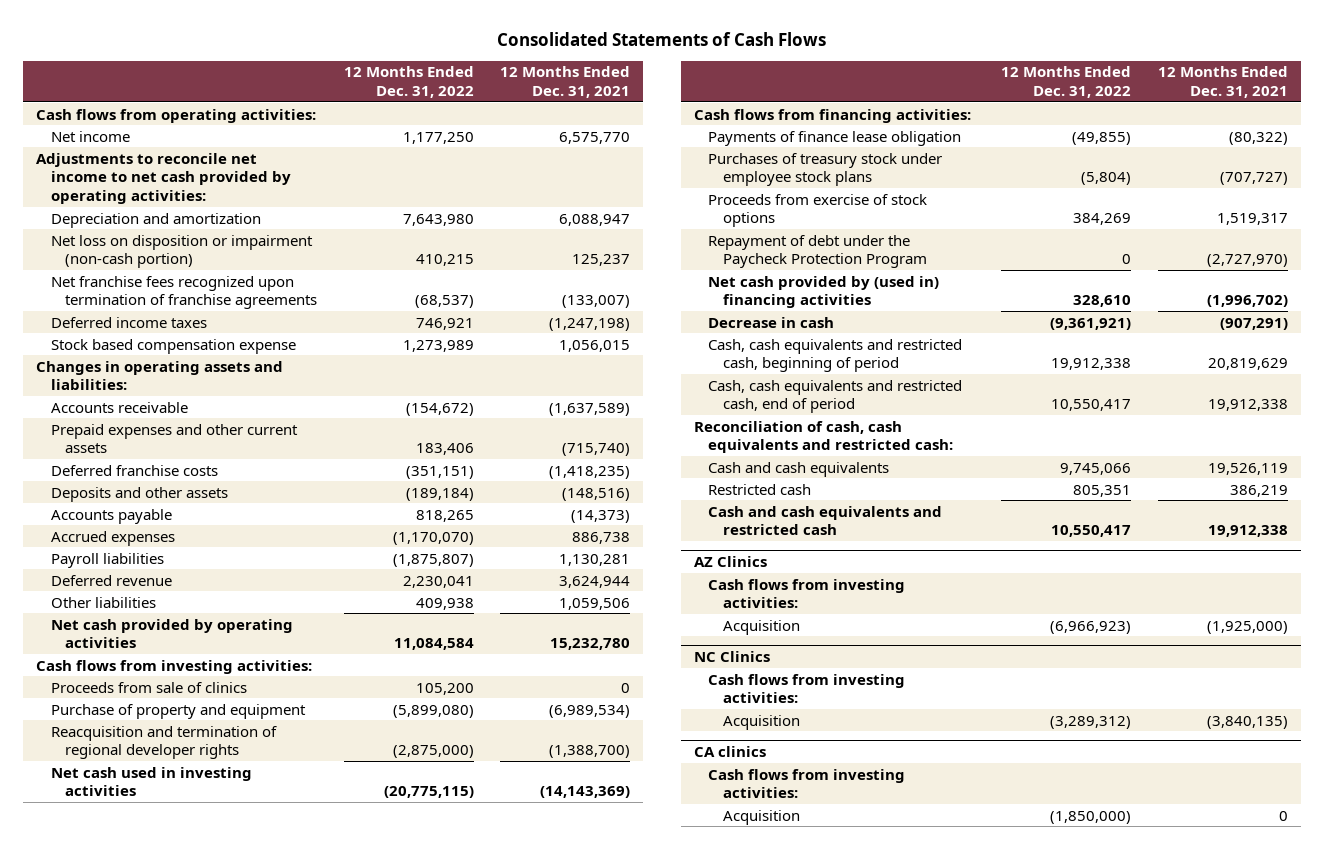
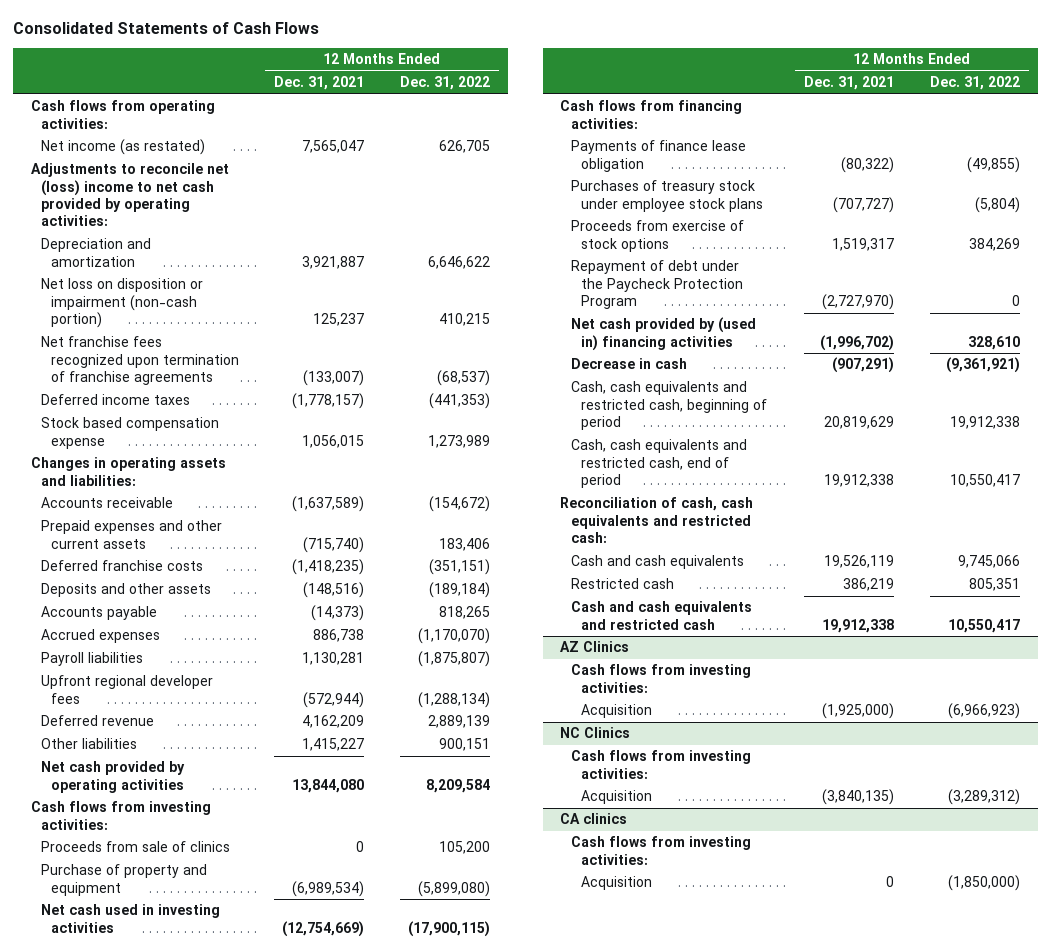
- | 12 Months Ended Dec. 31, 2022 | 12 Months Ended Dec. 31, 2021
+ | 12 Months Ended Dec. 31, 2021 | 12 Months Ended Dec. 31, 2022
- Net income | 1,177,250 | 6,575,770
- Adjustments to reconcile net income to net cash provided by operating activities:
- Depreciation and amortization | 7,643,980 | 6,088,947
+ Net income (as restated) | 7,565,047 | 626,705
+ Adjustments to reconcile net (loss) income to net cash provided by operating activities:
+ Depreciation and amortization | 3,921,887 | 6,646,622
- Deferred income taxes | 746,921 | (1,247,198)
+ Deferred income taxes | (1,778,157) | (441,353)
- Deferred revenue | 2,230,041 | 3,624,944
- Other liabilities | 409,938 | 1,059,506
- Net cash provided by operating activities | 11,084,584 | 15,232,780
+ Upfront regional developer fees | (572,944) | (1,288,134)
+ Deferred revenue | 4,162,209 | 2,889,139
+ Other liabilities | 1,415,227 | 900,151
+ Net cash provided by operating activities | 13,844,080 | 8,209,584
- Reacquisition and termination of regional developer rights | (2,875,000) | (1,388,700)
- Net cash used in investing activities | (20,775,115) | (14,143,369)
+ Net cash used in investing activities | (12,754,669) | (17,900,115)

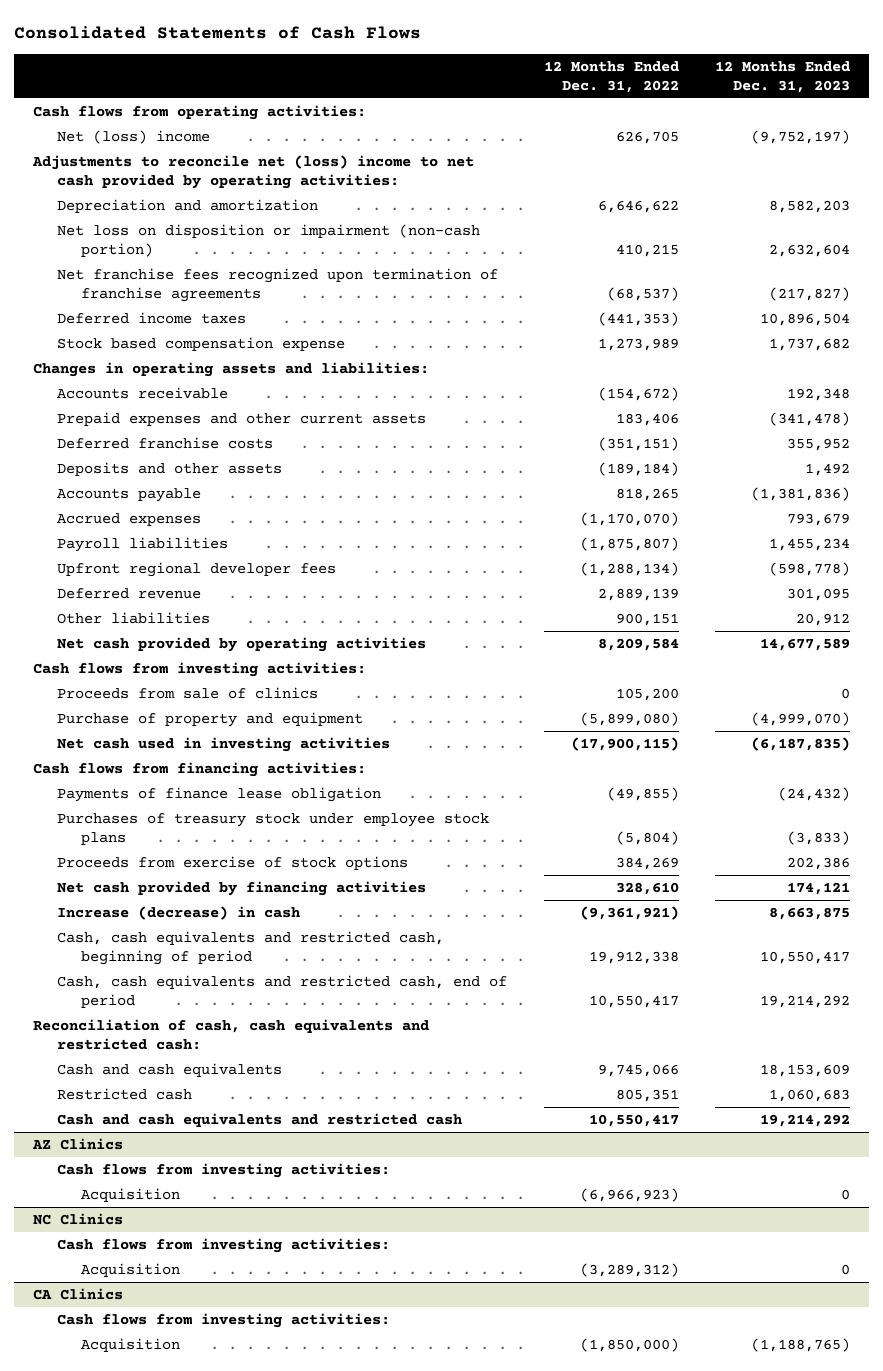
- | 12 Months Ended Dec. 31, 2021 | 12 Months Ended Dec. 31, 2022
+ | 12 Months Ended Dec. 31, 2022 | 12 Months Ended Dec. 31, 2023
- Net income (as restated) | 7,565,047 | 626,705
+ Net (loss) income | 626,705 | (9,752,197)
- Repayment of debt under the Paycheck Protection Program | (2,727,970) | 0
- Net cash provided by (used in) financing activities | (1,996,702) | 328,610
- Decrease in cash | (907,291) | (9,361,921)
+ Net cash provided by financing activities | 328,610 | 174,121
+ Increase (decrease) in cash | (9,361,921) | 8,663,875
- CA clinics
+ CA Clinics

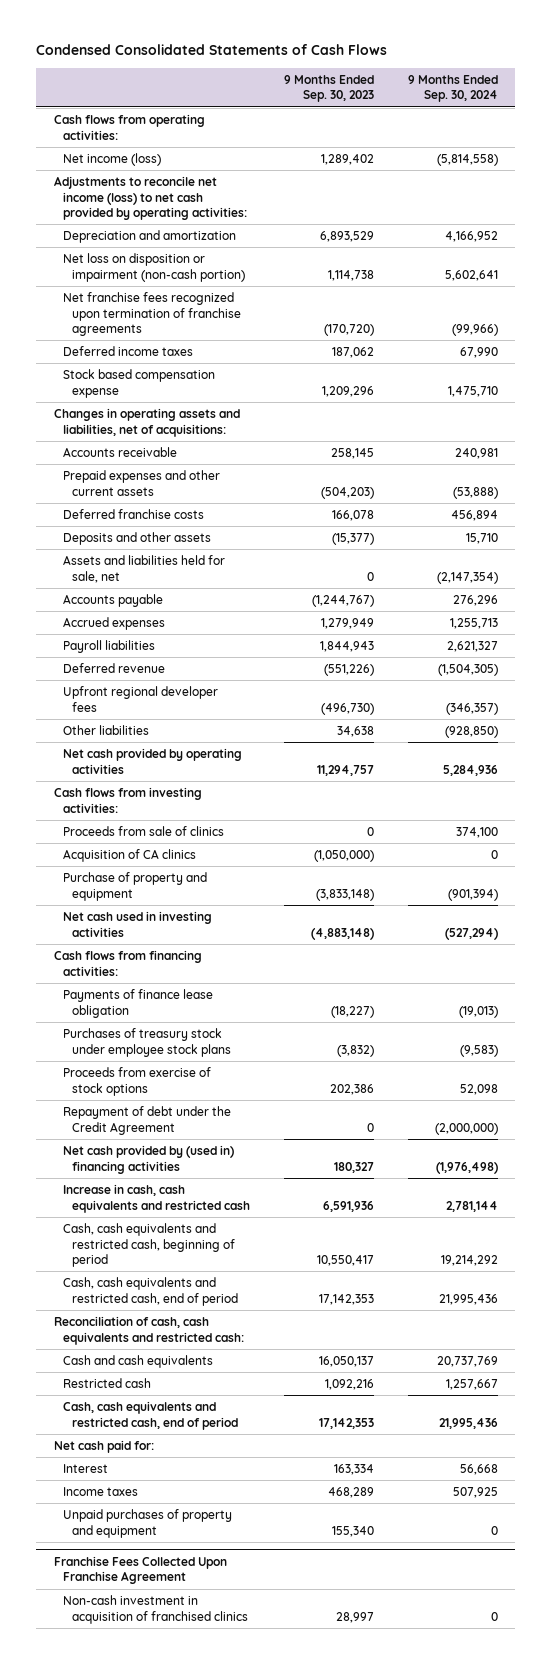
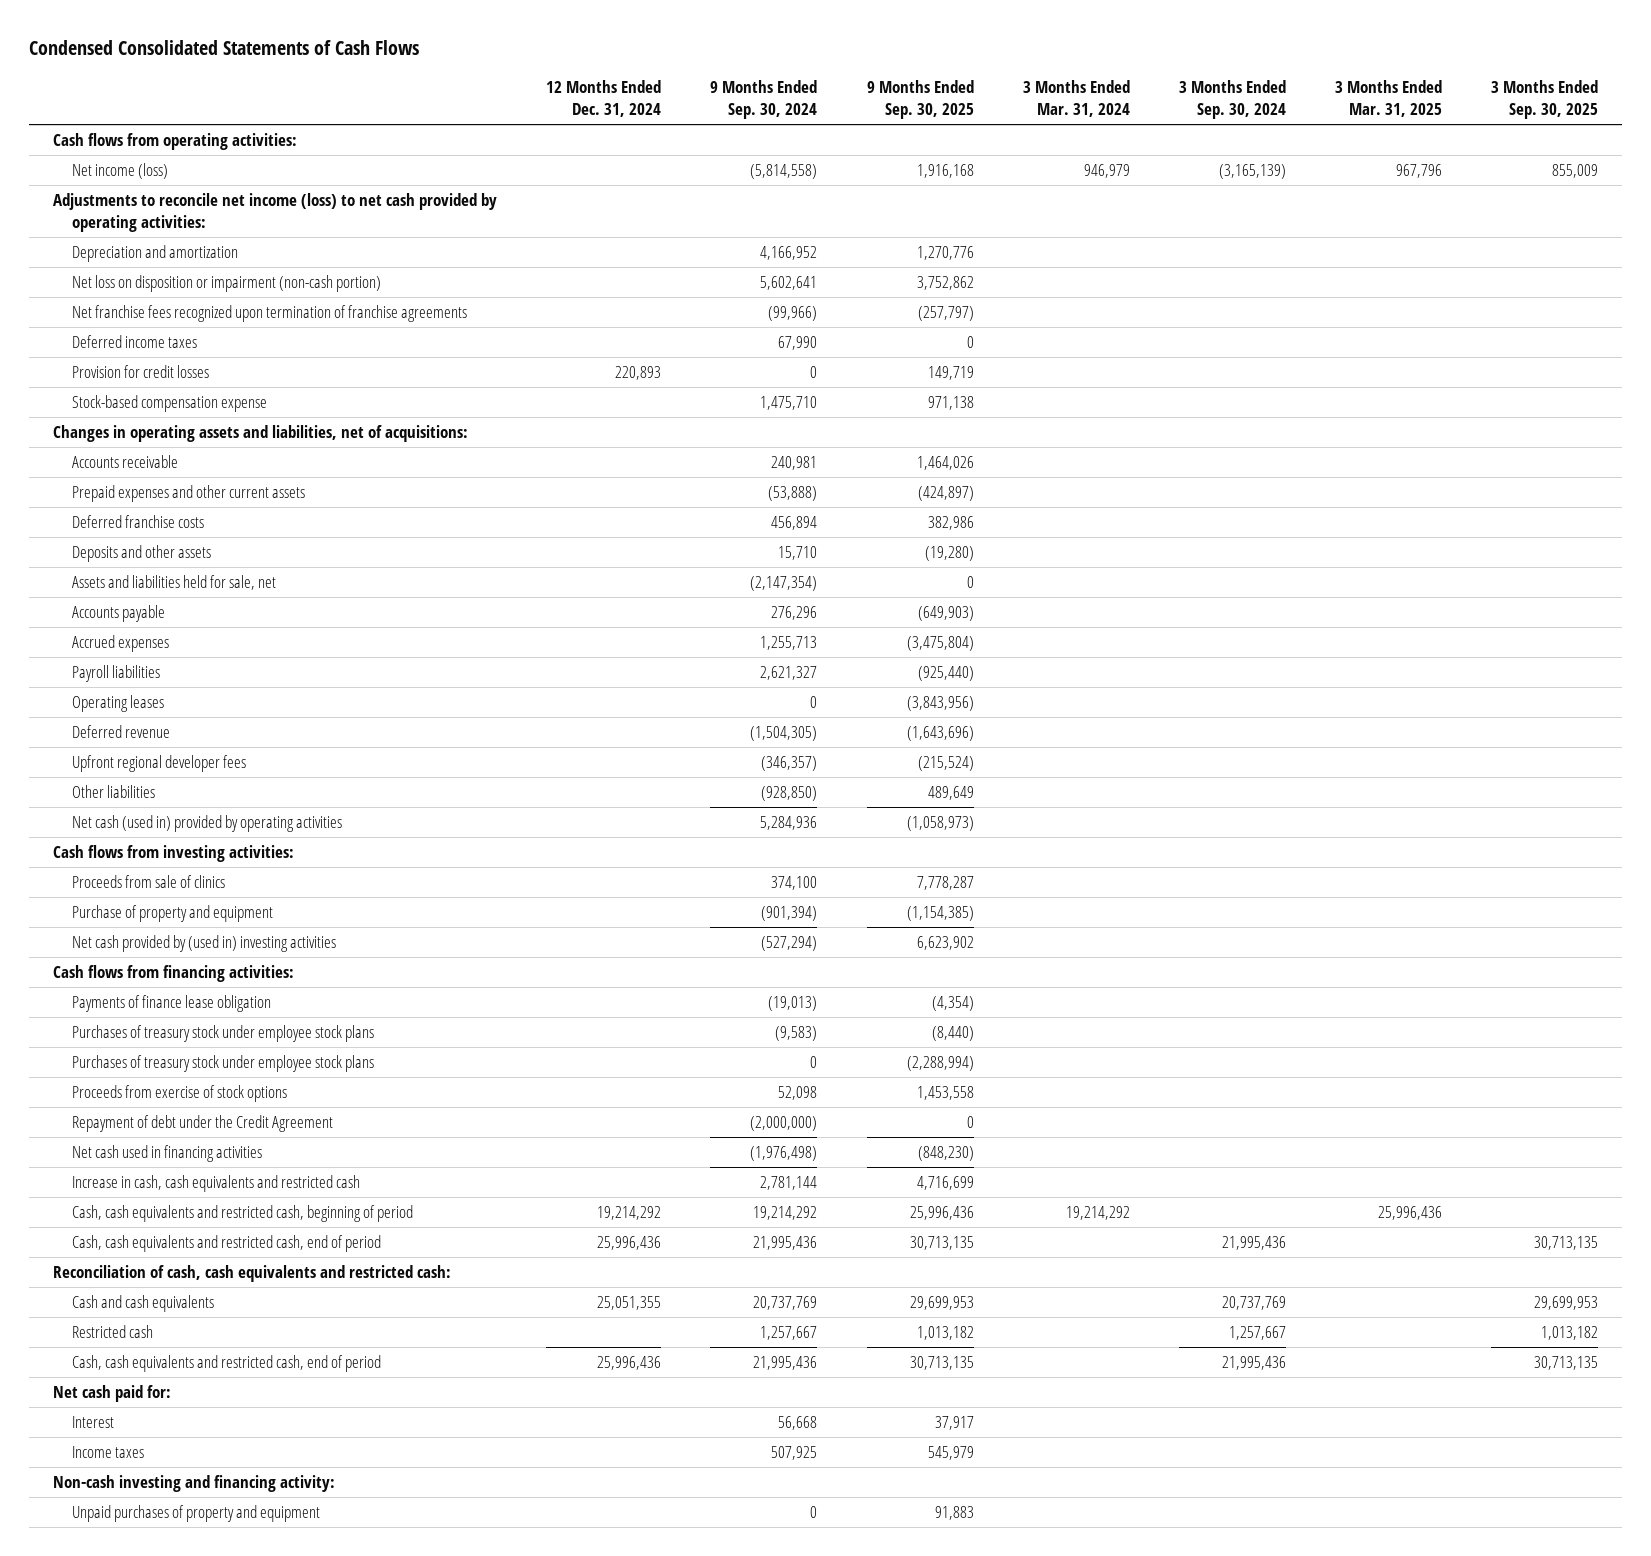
- | 9 Months Ended Sep. 30, 2023 | 9 Months Ended Sep. 30, 2024
+ | 12 Months Ended Dec. 31, 2024 | 9 Months Ended Sep. 30, 2024 | 9 Months Ended Sep. 30, 2025 | 3 Months Ended Mar. 31, 2024 | 3 Months Ended Sep. 30, 2024 | 3 Months Ended Mar. 31, 2025 | 3 Months Ended Sep. 30, 2025
- Stock based compensation expense | 1,209,296 | 1,475,710
+ Provision for credit losses | 220,893 | 0 | 149,719 | | | |
+ Stock-based compensation expense | | 1,475,710 | 971,138 | | | |
+ Operating leases | | 0 | (3,843,956) | | | |
- Net cash provided by operating activities | 11,294,757 | 5,284,936
+ Net cash (used in) provided by operating activities | | 5,284,936 | (1,058,973) | | | |
- Acquisition of CA clinics | (1,050,000) | 0
- Net cash used in investing activities | (4,883,148) | (527,294)
+ Net cash provided by (used in) investing activities | | (527,294) | 6,623,902 | | | |
+ Purchases of treasury stock under employee stock plans | | 0 | (2,288,994) | | | |
- Net cash provided by (used in) financing activities | 180,327 | (1,976,498)
+ Net cash used in financing activities | | (1,976,498) | (848,230) | | | |
+ Non-cash investing and financing activity:
- Franchise Fees Collected Upon Franchise Agreement
- Non-cash investment in acquisition of franchised clinics | 28,997 | 0

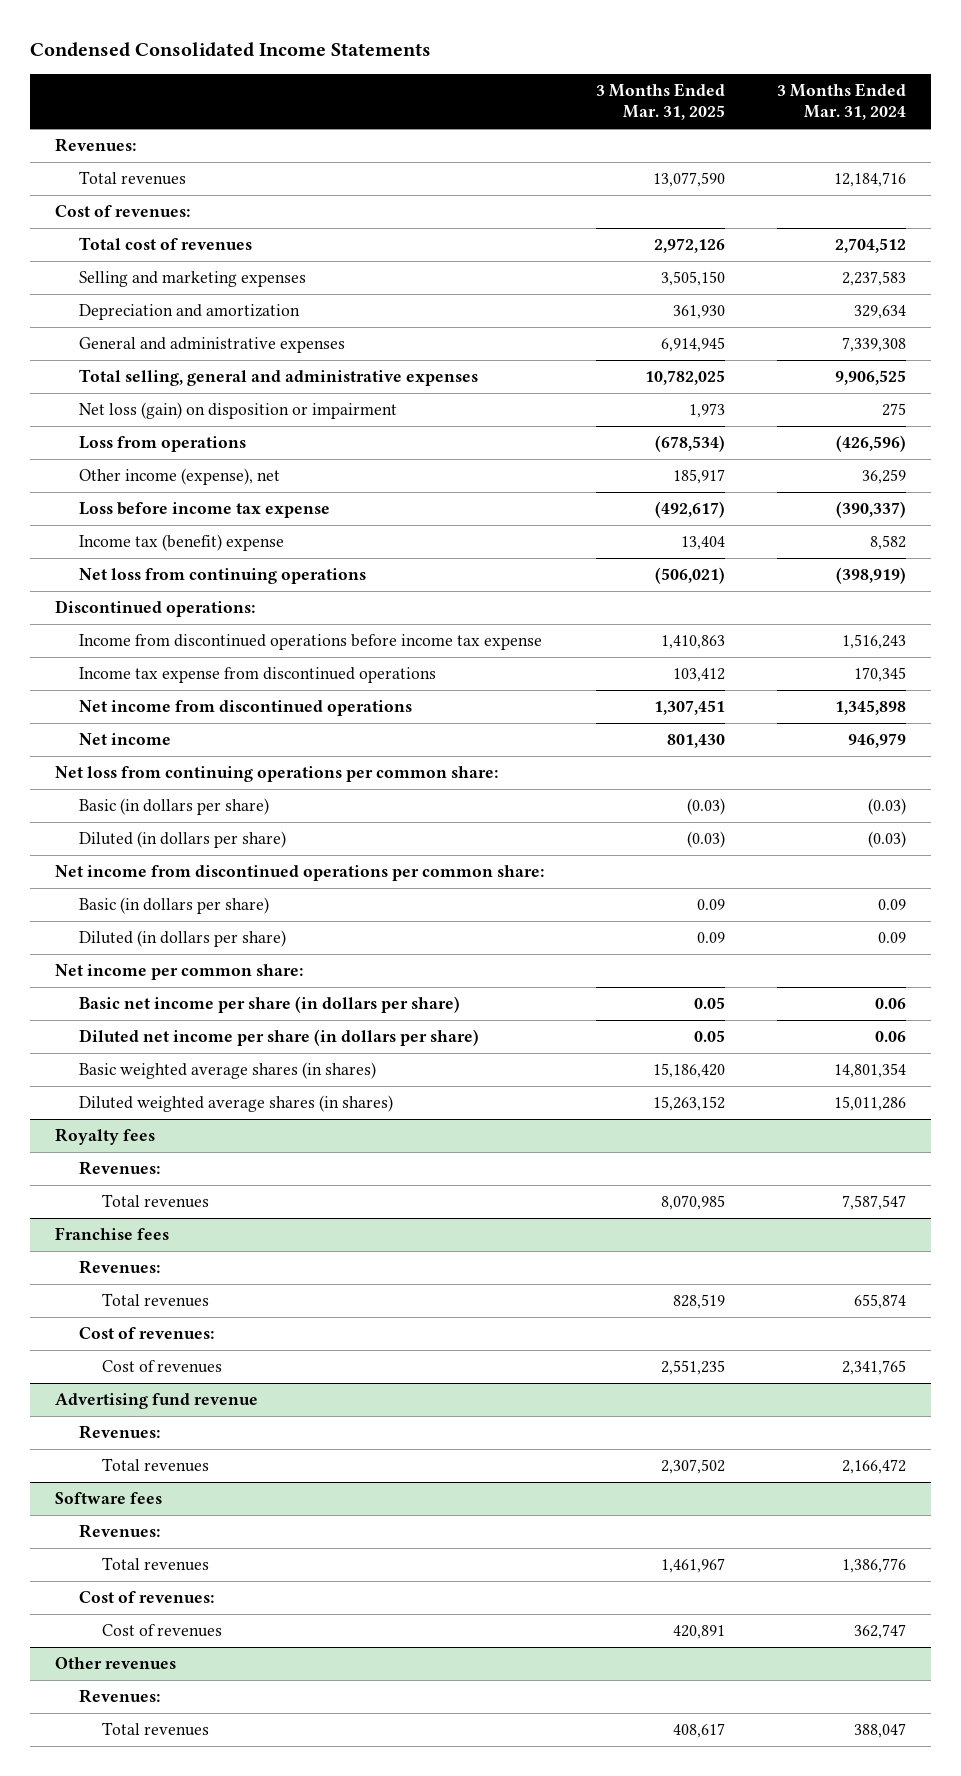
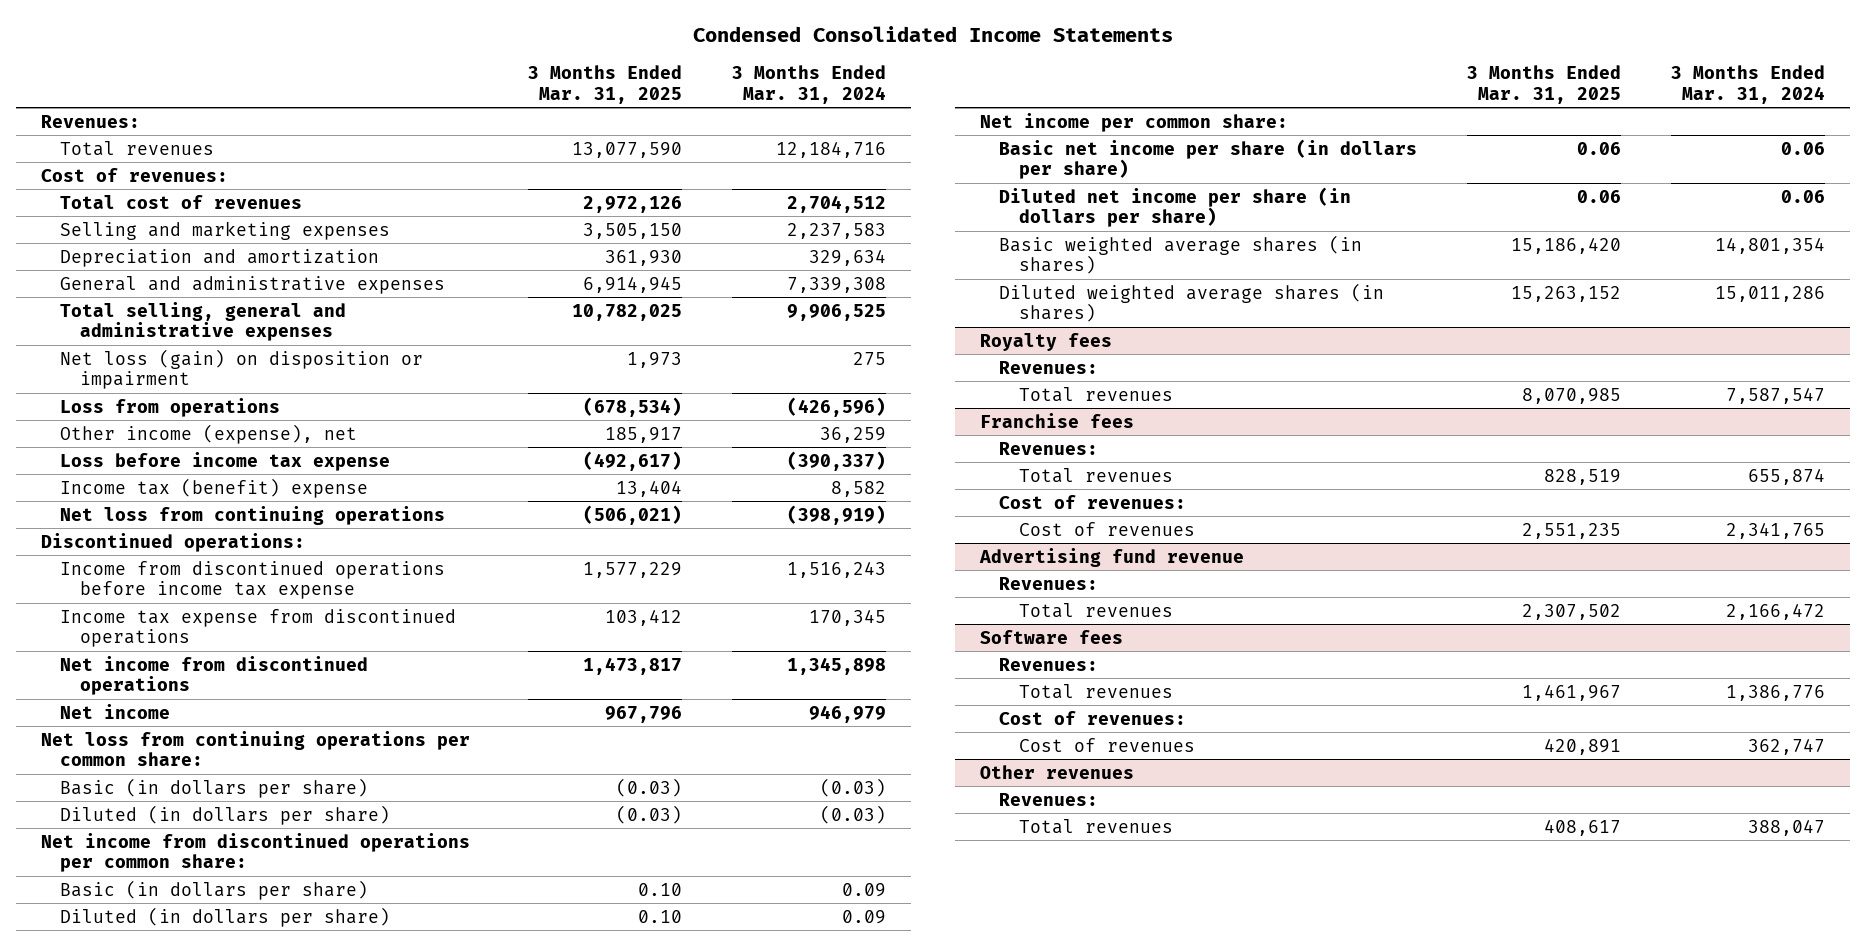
- Income from discontinued operations before income tax expense | 1,410,863 | 1,516,243
+ Income from discontinued operations before income tax expense | 1,577,229 | 1,516,243
- Net income from discontinued operations | 1,307,451 | 1,345,898
- Net income | 801,430 | 946,979
+ Net income from discontinued operations | 1,473,817 | 1,345,898
+ Net income | 967,796 | 946,979
- Basic (in dollars per share) | 0.09 | 0.09
- Diluted (in dollars per share) | 0.09 | 0.09
+ Basic (in dollars per share) | 0.10 | 0.09
+ Diluted (in dollars per share) | 0.10 | 0.09
- Basic net income per share (in dollars per share) | 0.05 | 0.06
- Diluted net income per share (in dollars per share) | 0.05 | 0.06
+ Basic net income per share (in dollars per share) | 0.06 | 0.06
+ Diluted net income per share (in dollars per share) | 0.06 | 0.06

